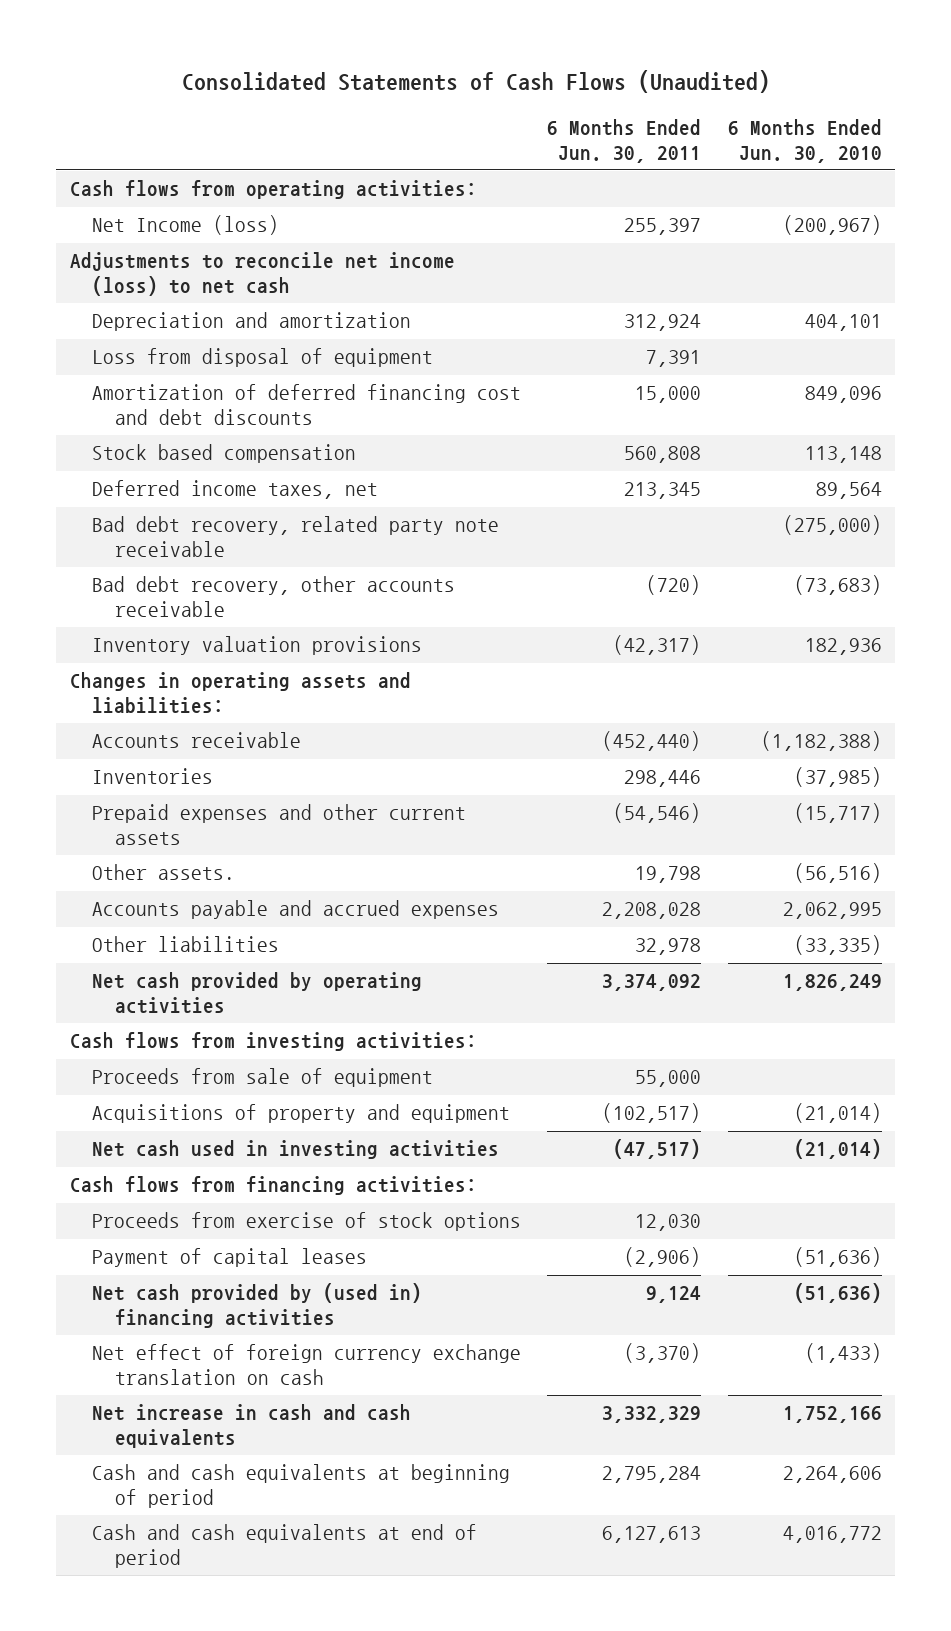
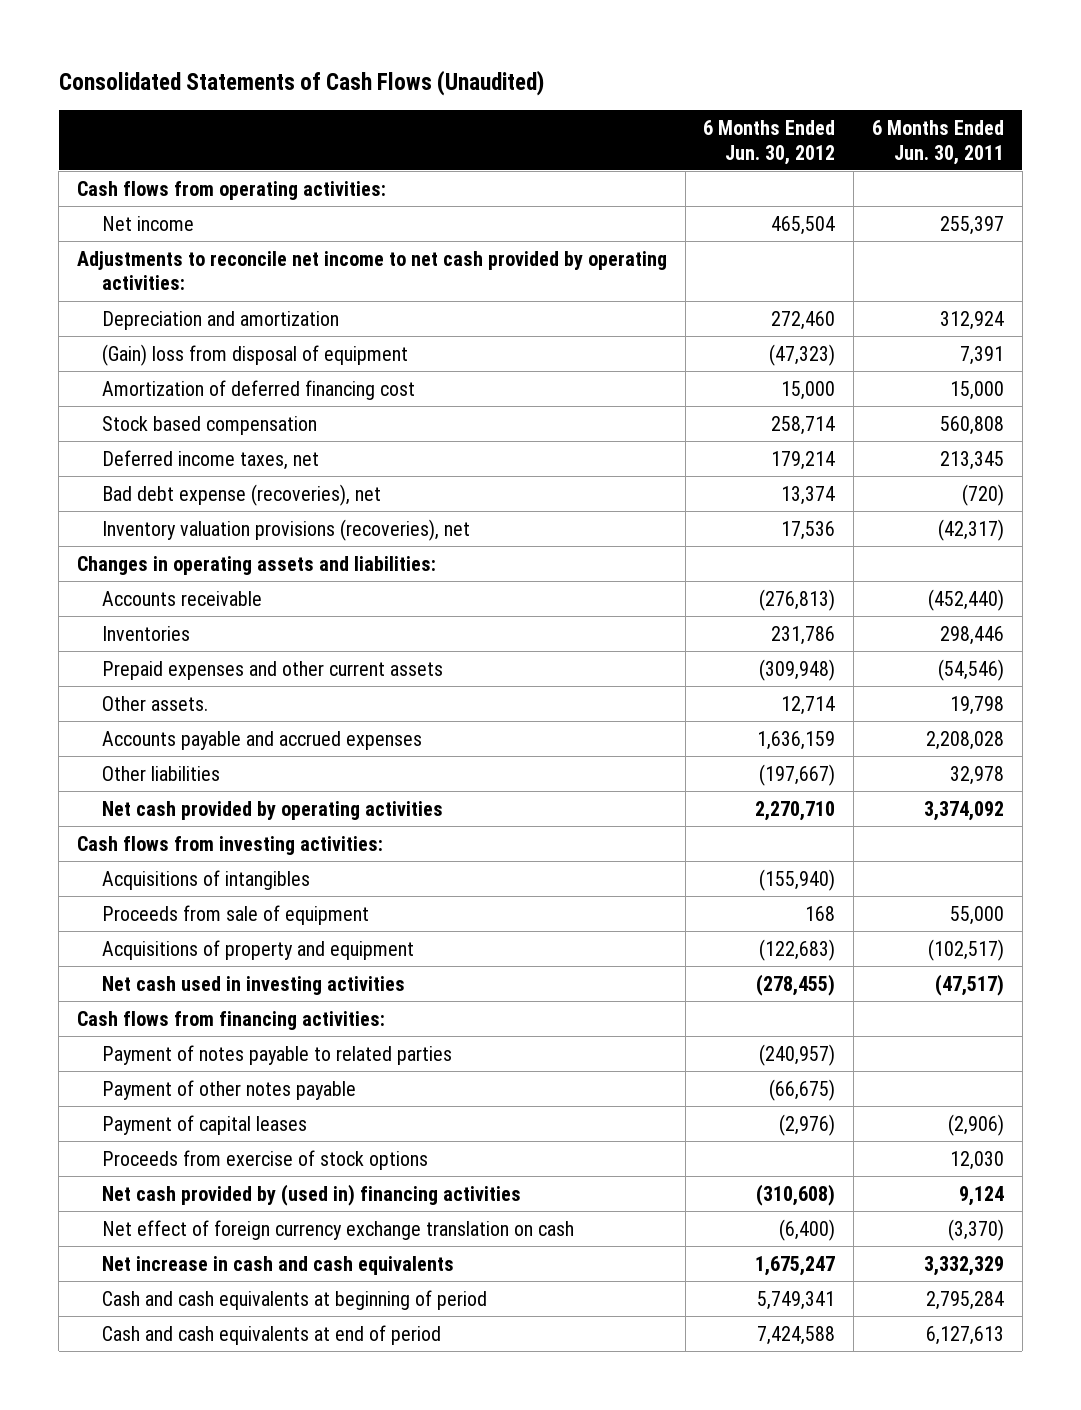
- | 6 Months Ended Jun. 30, 2011 | 6 Months Ended Jun. 30, 2010
+ | 6 Months Ended Jun. 30, 2012 | 6 Months Ended Jun. 30, 2011
- Net Income (loss) | 255,397 | (200,967)
- Adjustments to reconcile net income (loss) to net cash
+ Net income | 465,504 | 255,397
+ Adjustments to reconcile net income to net cash provided by operating activities:
- Loss from disposal of equipment | 7,391 |
- Amortization of deferred financing cost and debt discounts | 15,000 | 849,096
+ (Gain) loss from disposal of equipment | (47,323) | 7,391
+ Amortization of deferred financing cost | 15,000 | 15,000
- Bad debt recovery, related party note receivable | | (275,000)
- Bad debt recovery, other accounts receivable | (720) | (73,683)
- Inventory valuation provisions | (42,317) | 182,936
+ Bad debt expense (recoveries), net | 13,374 | (720)
+ Inventory valuation provisions (recoveries), net | 17,536 | (42,317)
+ Acquisitions of intangibles | (155,940) |
+ Payment of notes payable to related parties | (240,957) |
+ Payment of other notes payable | (66,675) |
moved down: Proceeds from exercise of stock options | | 12,030

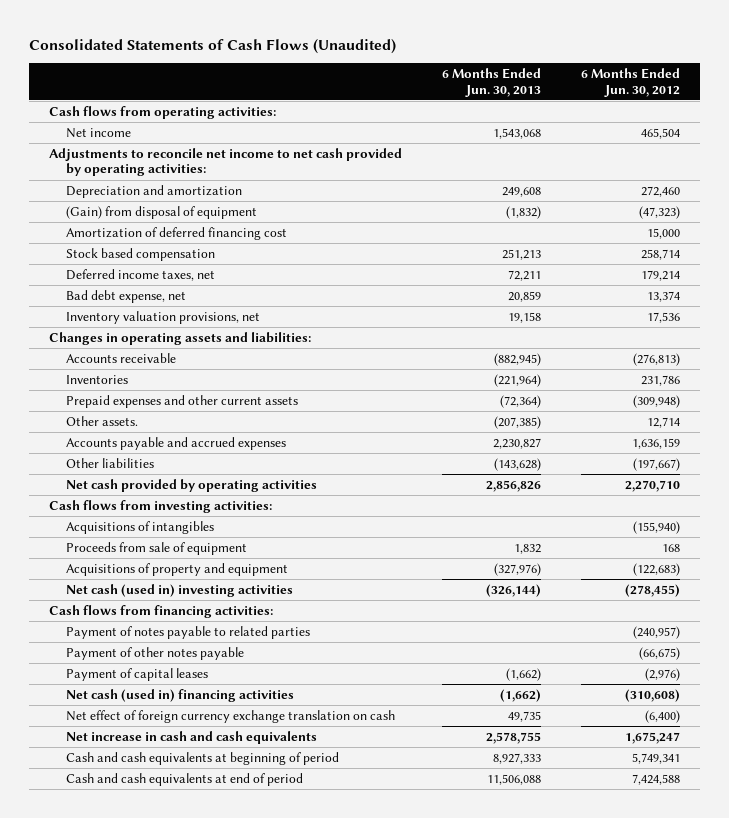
- | 6 Months Ended Jun. 30, 2012 | 6 Months Ended Jun. 30, 2011
+ | 6 Months Ended Jun. 30, 2013 | 6 Months Ended Jun. 30, 2012
- (Gain) loss from disposal of equipment | (47,323) | 7,391
+ (Gain) from disposal of equipment | (1,832) | (47,323)
- Bad debt expense (recoveries), net | 13,374 | (720)
- Inventory valuation provisions (recoveries), net | 17,536 | (42,317)
+ Bad debt expense, net | 20,859 | 13,374
+ Inventory valuation provisions, net | 19,158 | 17,536
- Net cash used in investing activities | (278,455) | (47,517)
+ Net cash (used in) investing activities | (326,144) | (278,455)
- Proceeds from exercise of stock options | | 12,030
- Net cash provided by (used in) financing activities | (310,608) | 9,124
+ Net cash (used in) financing activities | (1,662) | (310,608)

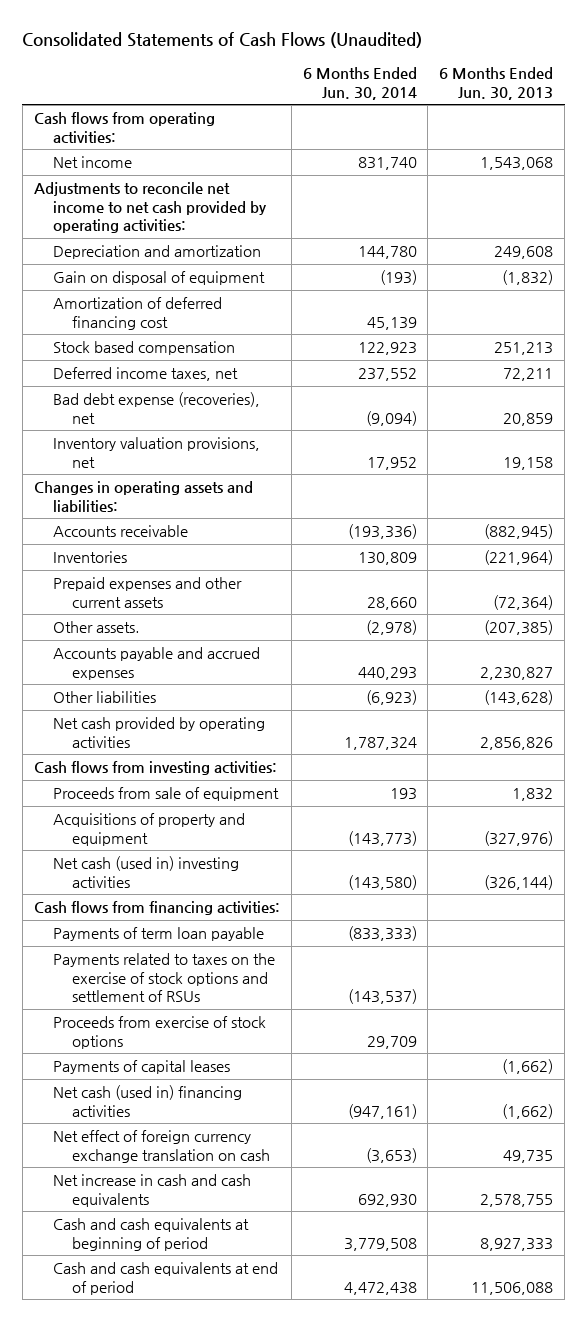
- | 6 Months Ended Jun. 30, 2013 | 6 Months Ended Jun. 30, 2012
+ | 6 Months Ended Jun. 30, 2014 | 6 Months Ended Jun. 30, 2013
- (Gain) from disposal of equipment | (1,832) | (47,323)
+ Gain on disposal of equipment | (193) | (1,832)
- Bad debt expense, net | 20,859 | 13,374
+ Bad debt expense (recoveries), net | (9,094) | 20,859
- Acquisitions of intangibles | | (155,940)
- Payment of notes payable to related parties | | (240,957)
- Payment of other notes payable | | (66,675)
- Payment of capital leases | (1,662) | (2,976)
+ Payments of term loan payable | (833,333) |
+ Payments related to taxes on the exercise of stock options and settlement of RSUs | (143,537) |
+ Proceeds from exercise of stock options | 29,709 |
+ Payments of capital leases | | (1,662)

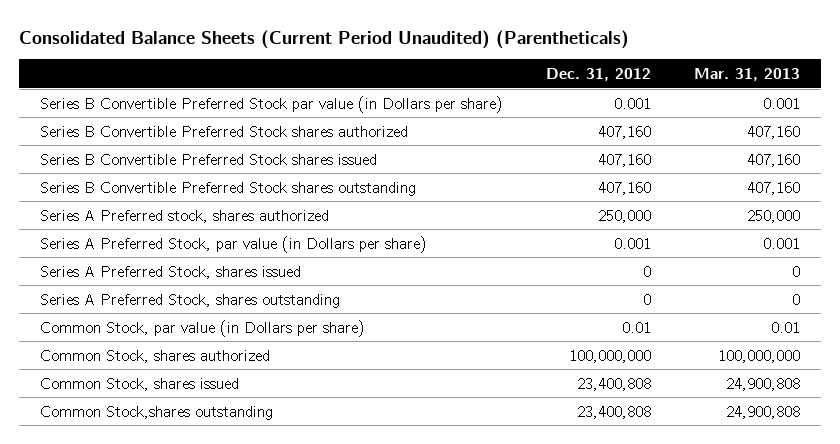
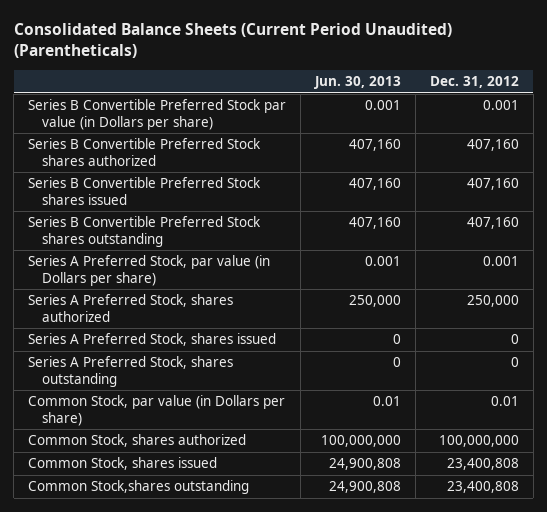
- | Dec. 31, 2012 | Mar. 31, 2013
+ | Jun. 30, 2013 | Dec. 31, 2012
- Series A Preferred stock, shares authorized | 250,000 | 250,000
+ Series A Preferred Stock, shares authorized | 250,000 | 250,000

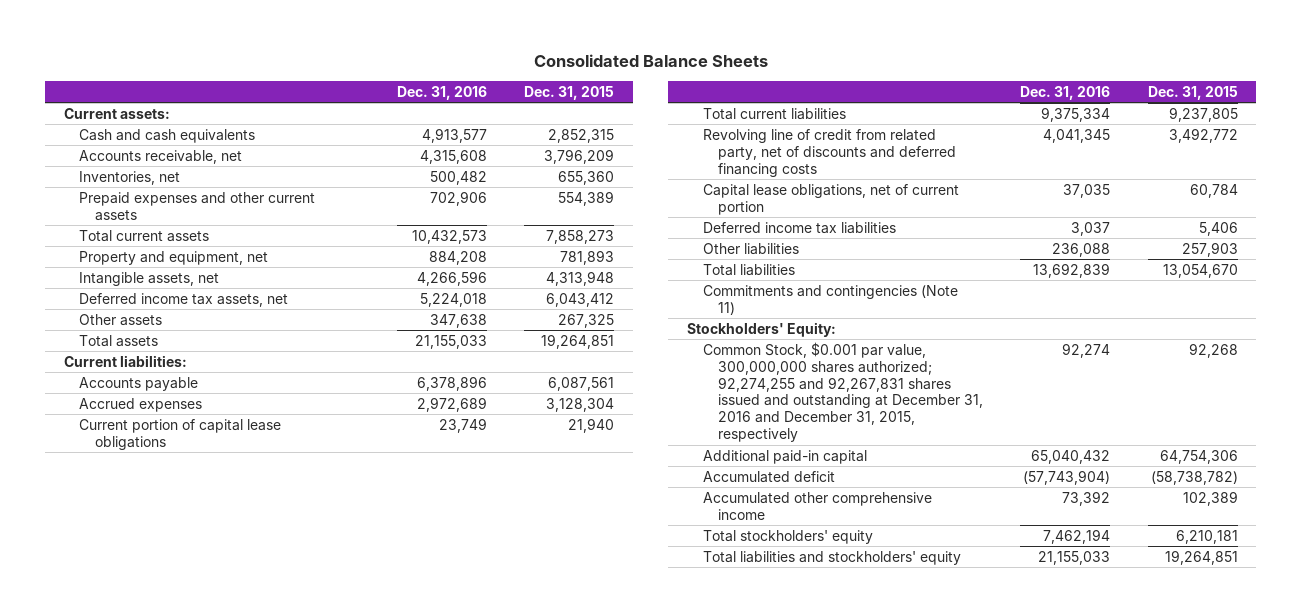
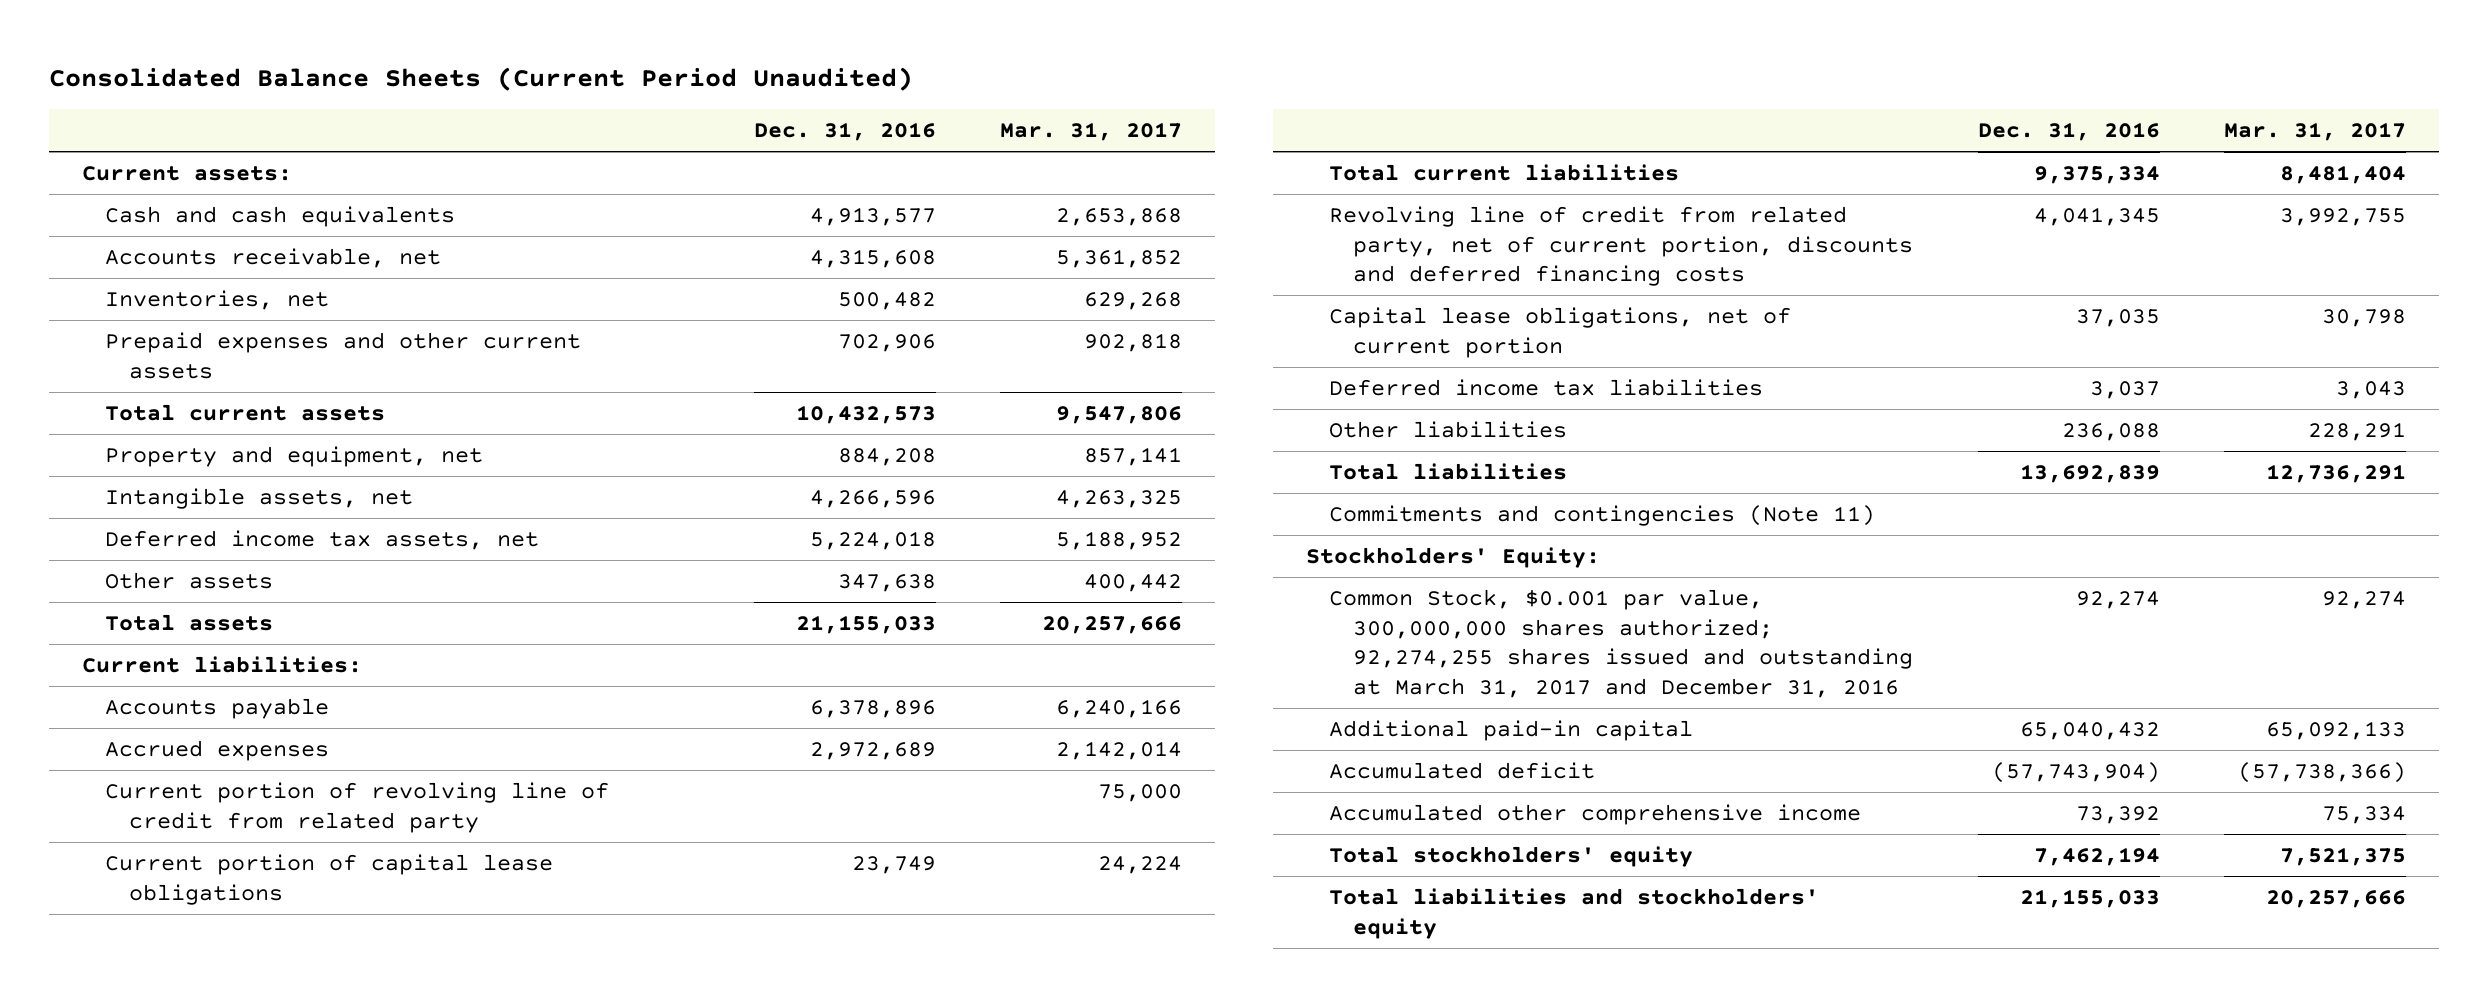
- Consolidated Balance Sheets
+ Consolidated Balance Sheets (Current Period Unaudited)
- | Dec. 31, 2016 | Dec. 31, 2015
+ | Dec. 31, 2016 | Mar. 31, 2017
+ Current portion of revolving line of credit from related party | | 75,000
- Revolving line of credit from related party, net of discounts and deferred financing costs | 4,041,345 | 3,492,772
+ Revolving line of credit from related party, net of current portion, discounts and deferred financing costs | 4,041,345 | 3,992,755
- Common Stock, $0.001 par value, 300,000,000 shares authorized; 92,274,255 and 92,267,831 shares issued and outstanding at December 31, 2016 and December 31, 2015, respectively | 92,274 | 92,268
+ Common Stock, $0.001 par value, 300,000,000 shares authorized; 92,274,255 shares issued and outstanding at March 31, 2017 and December 31, 2016 | 92,274 | 92,274

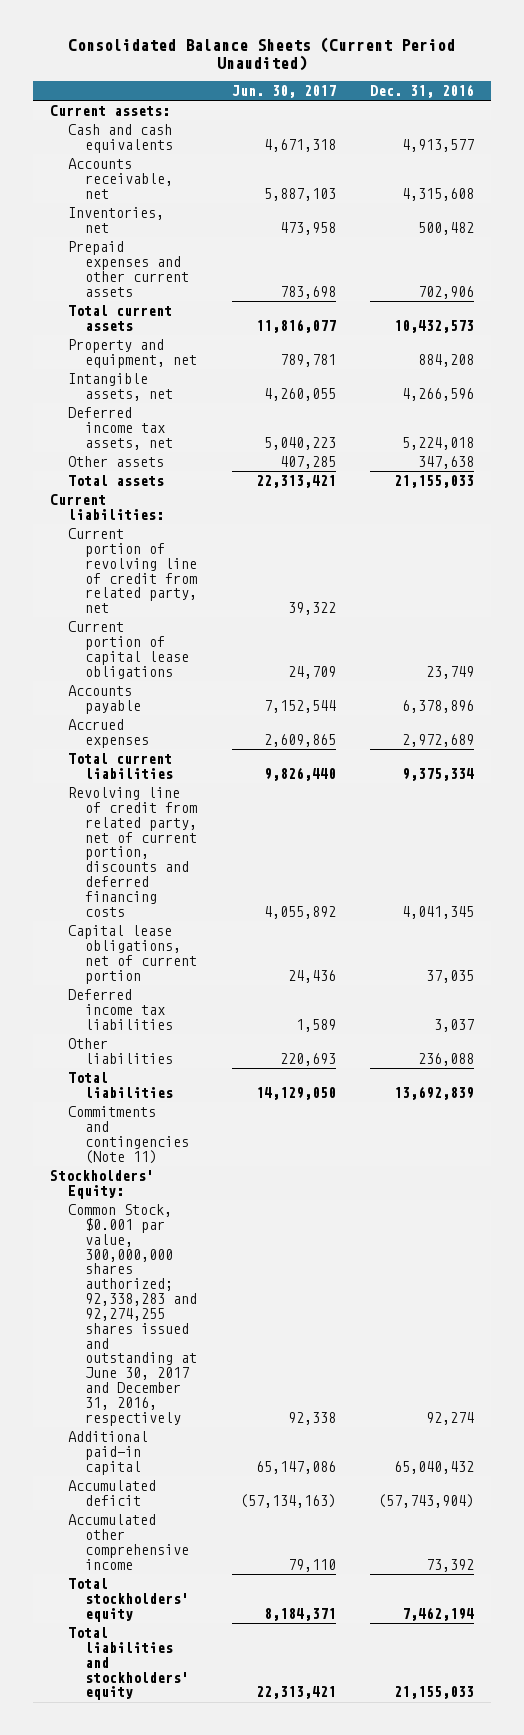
- | Dec. 31, 2016 | Mar. 31, 2017
+ | Jun. 30, 2017 | Dec. 31, 2016
+ Current portion of revolving line of credit from related party, net | 39,322 |
moved up: Current portion of capital lease obligations | 24,709 | 23,749
- Current portion of revolving line of credit from related party | | 75,000
- Common Stock, $0.001 par value, 300,000,000 shares authorized; 92,274,255 shares issued and outstanding at March 31, 2017 and December 31, 2016 | 92,274 | 92,274
+ Common Stock, $0.001 par value, 300,000,000 shares authorized; 92,338,283 and 92,274,255 shares issued and outstanding at June 30, 2017 and December 31, 2016, respectively | 92,338 | 92,274

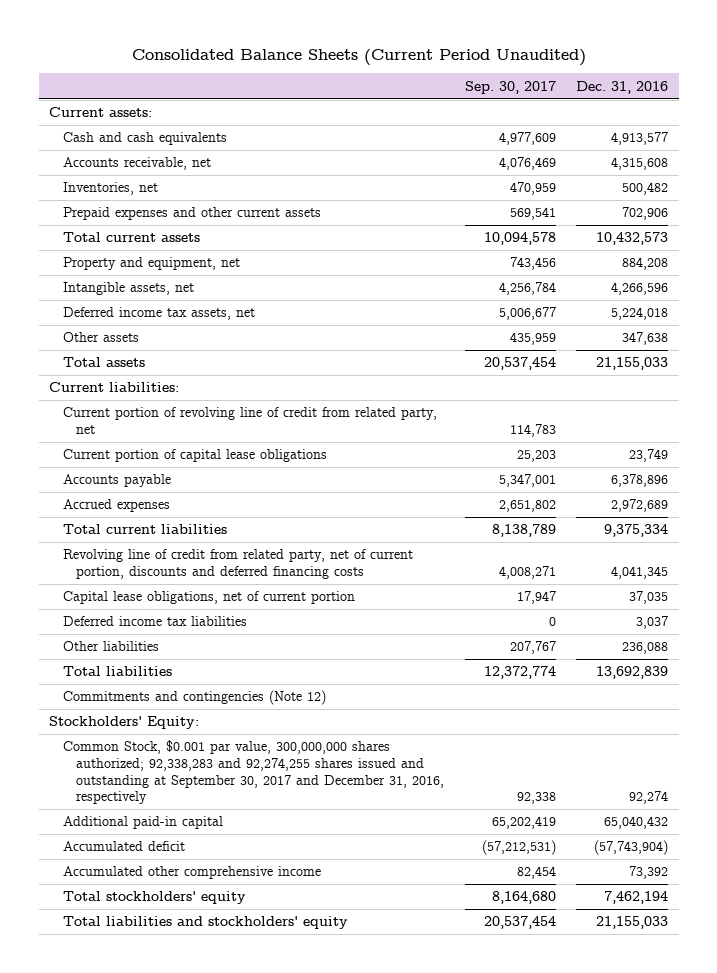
- | Jun. 30, 2017 | Dec. 31, 2016
+ | Sep. 30, 2017 | Dec. 31, 2016
- Commitments and contingencies (Note 11)
+ Commitments and contingencies (Note 12)
- Common Stock, $0.001 par value, 300,000,000 shares authorized; 92,338,283 and 92,274,255 shares issued and outstanding at June 30, 2017 and December 31, 2016, respectively | 92,338 | 92,274
+ Common Stock, $0.001 par value, 300,000,000 shares authorized; 92,338,283 and 92,274,255 shares issued and outstanding at September 30, 2017 and December 31, 2016, respectively | 92,338 | 92,274

